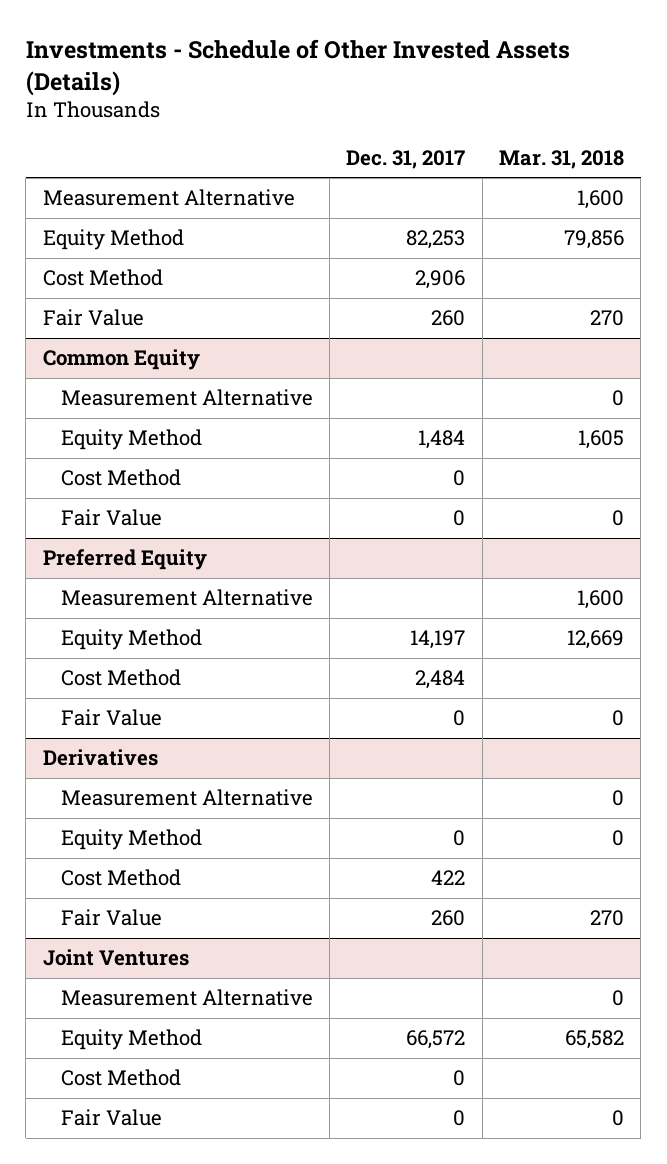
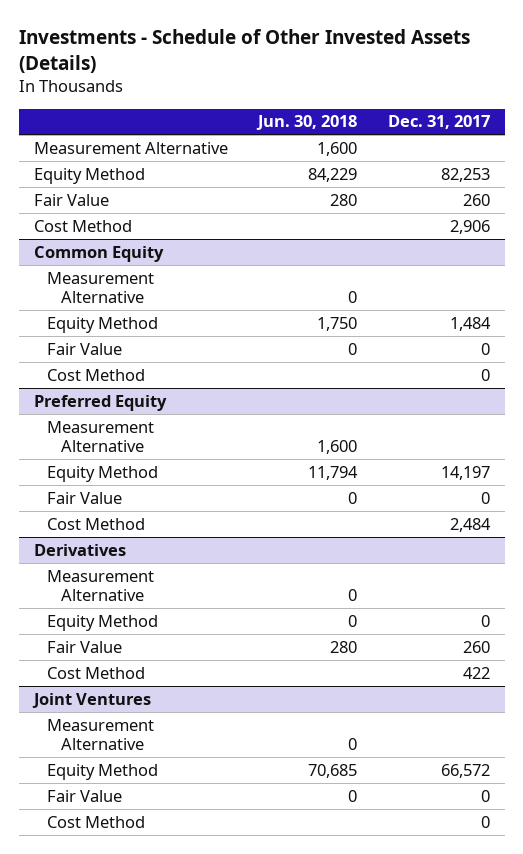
- | Dec. 31, 2017 | Mar. 31, 2018
+ | Jun. 30, 2018 | Dec. 31, 2017
moved down: Cost Method | | 2,906
@ Common Equity
moved down: Cost Method | | 0
@ Preferred Equity
moved down: Cost Method | | 2,484
@ Derivatives
moved down: Cost Method | | 422
@ Joint Ventures
moved down: Cost Method | | 0

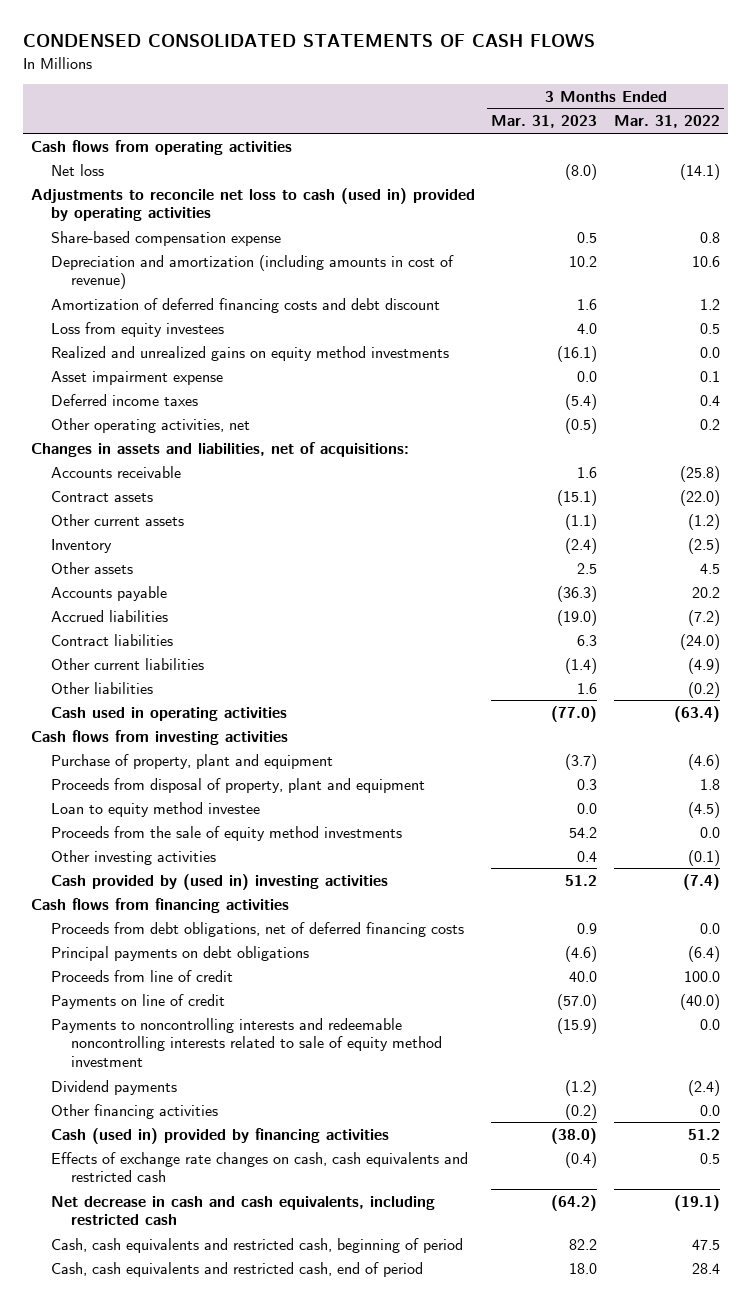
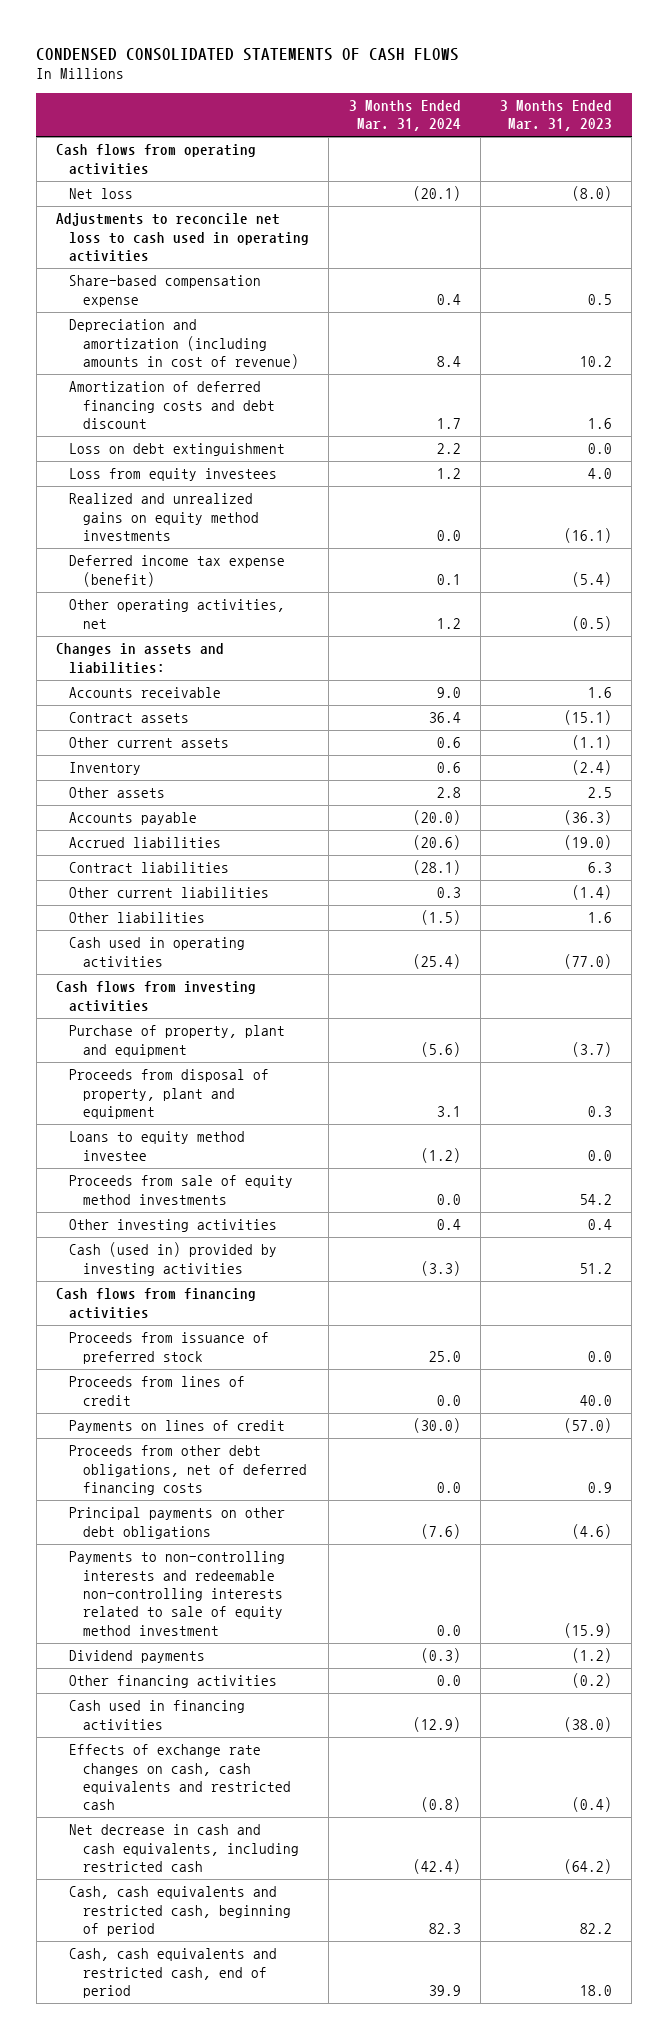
- | 3 Months Ended Mar. 31, 2023 | 3 Months Ended Mar. 31, 2022
+ | 3 Months Ended Mar. 31, 2024 | 3 Months Ended Mar. 31, 2023
- Adjustments to reconcile net loss to cash (used in) provided by operating activities
+ Adjustments to reconcile net loss to cash used in operating activities
+ Loss on debt extinguishment | 2.2 | 0.0
- Asset impairment expense | 0.0 | 0.1
- Deferred income taxes | (5.4) | 0.4
+ Deferred income tax expense (benefit) | 0.1 | (5.4)
- Changes in assets and liabilities, net of acquisitions:
+ Changes in assets and liabilities:
- Loan to equity method investee | 0.0 | (4.5)
- Proceeds from the sale of equity method investments | 54.2 | 0.0
+ Loans to equity method investee | (1.2) | 0.0
+ Proceeds from sale of equity method investments | 0.0 | 54.2
- Cash provided by (used in) investing activities | 51.2 | (7.4)
+ Cash (used in) provided by investing activities | (3.3) | 51.2
- Proceeds from debt obligations, net of deferred financing costs | 0.9 | 0.0
- Principal payments on debt obligations | (4.6) | (6.4)
- Proceeds from line of credit | 40.0 | 100.0
- Payments on line of credit | (57.0) | (40.0)
- Payments to noncontrolling interests and redeemable noncontrolling interests related to sale of equity method investment | (15.9) | 0.0
+ Proceeds from issuance of preferred stock | 25.0 | 0.0
+ Proceeds from lines of credit | 0.0 | 40.0
+ Payments on lines of credit | (30.0) | (57.0)
+ Proceeds from other debt obligations, net of deferred financing costs | 0.0 | 0.9
+ Principal payments on other debt obligations | (7.6) | (4.6)
+ Payments to non-controlling interests and redeemable non-controlling interests related to sale of equity method investment | 0.0 | (15.9)
- Cash (used in) provided by financing activities | (38.0) | 51.2
+ Cash used in financing activities | (12.9) | (38.0)

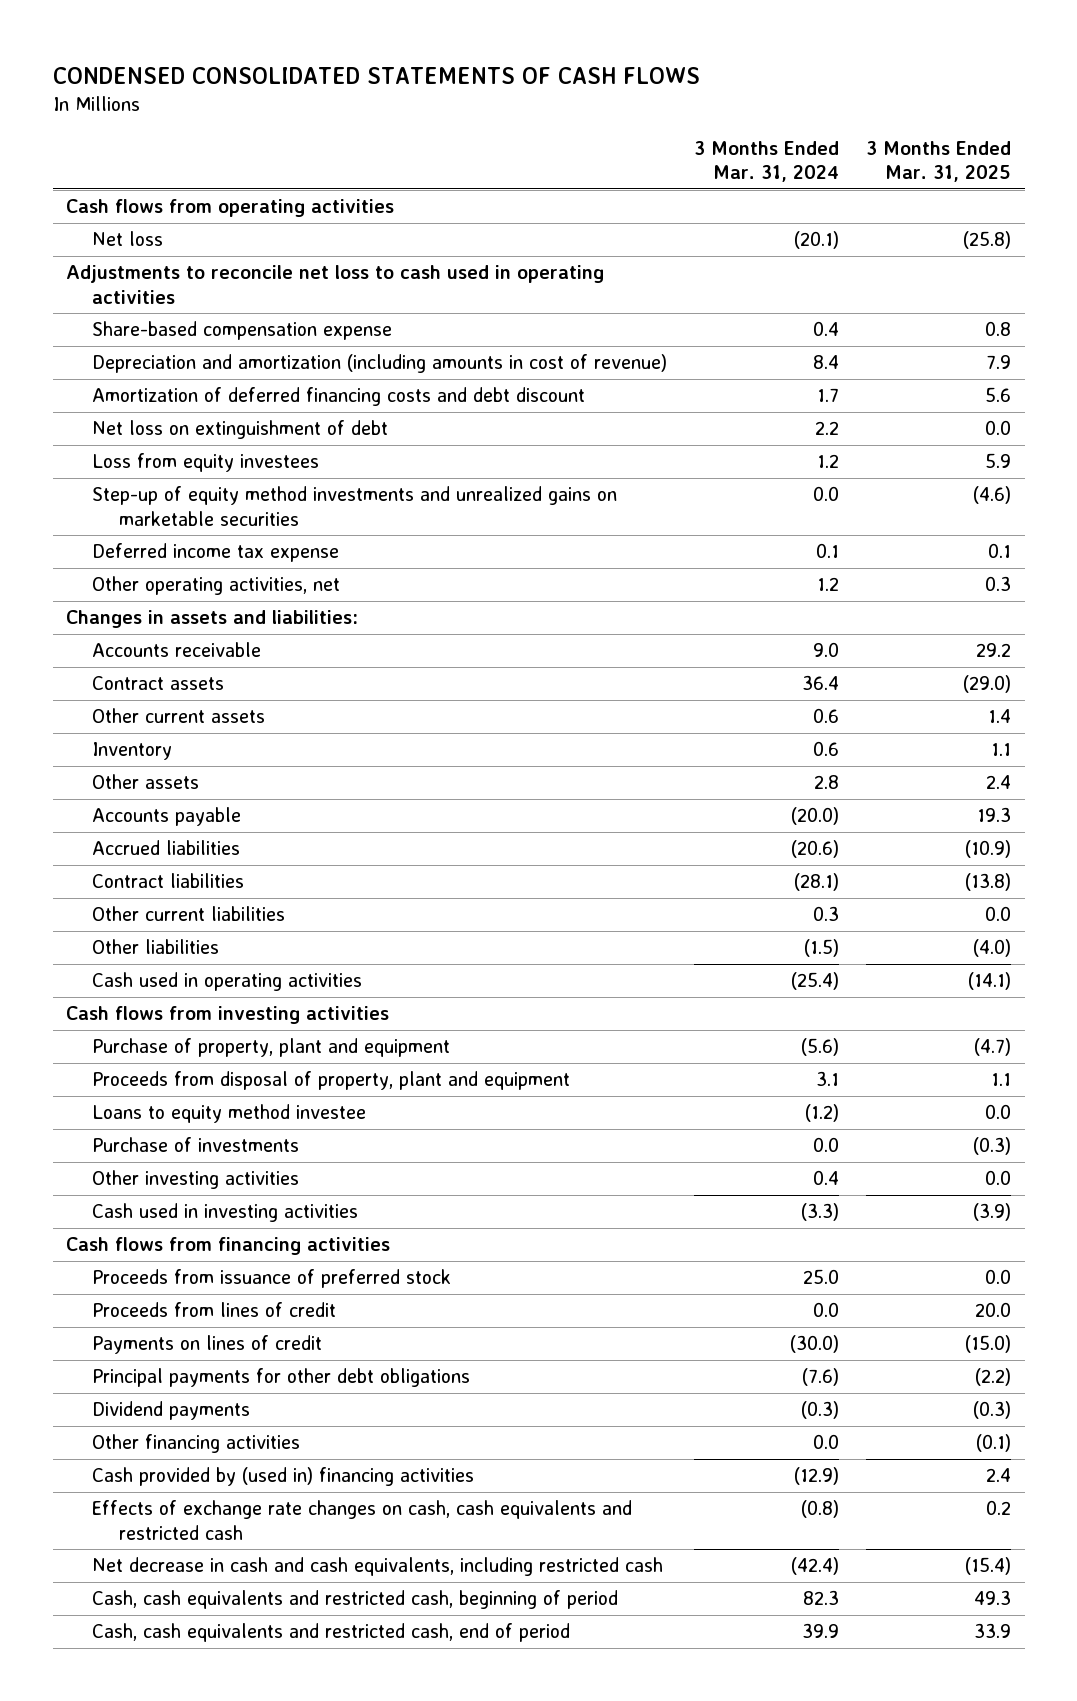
- | 3 Months Ended Mar. 31, 2024 | 3 Months Ended Mar. 31, 2023
+ | 3 Months Ended Mar. 31, 2024 | 3 Months Ended Mar. 31, 2025
- Loss on debt extinguishment | 2.2 | 0.0
+ Net loss on extinguishment of debt | 2.2 | 0.0
- Realized and unrealized gains on equity method investments | 0.0 | (16.1)
- Deferred income tax expense (benefit) | 0.1 | (5.4)
+ Step-up of equity method investments and unrealized gains on marketable securities | 0.0 | (4.6)
+ Deferred income tax expense | 0.1 | 0.1
- Proceeds from sale of equity method investments | 0.0 | 54.2
+ Purchase of investments | 0.0 | (0.3)
- Cash (used in) provided by investing activities | (3.3) | 51.2
+ Cash used in investing activities | (3.3) | (3.9)
- Proceeds from other debt obligations, net of deferred financing costs | 0.0 | 0.9
- Principal payments on other debt obligations | (7.6) | (4.6)
- Payments to non-controlling interests and redeemable non-controlling interests related to sale of equity method investment | 0.0 | (15.9)
+ Principal payments for other debt obligations | (7.6) | (2.2)
- Cash used in financing activities | (12.9) | (38.0)
+ Cash provided by (used in) financing activities | (12.9) | 2.4

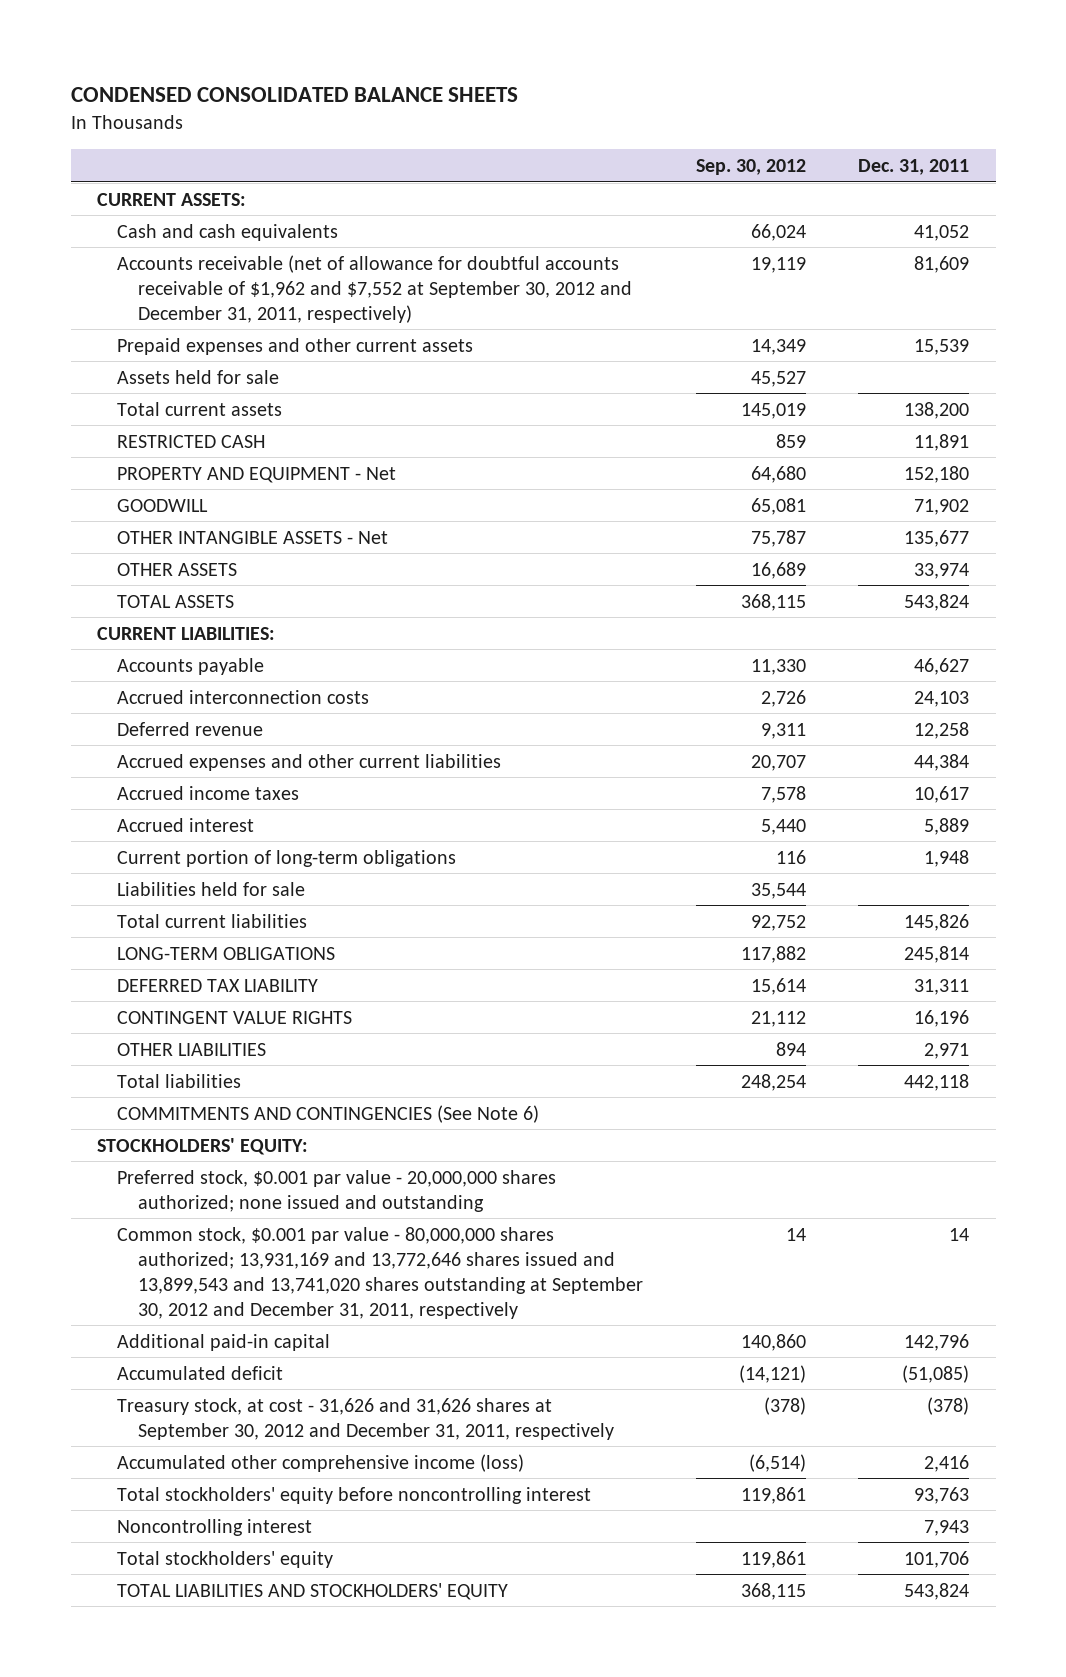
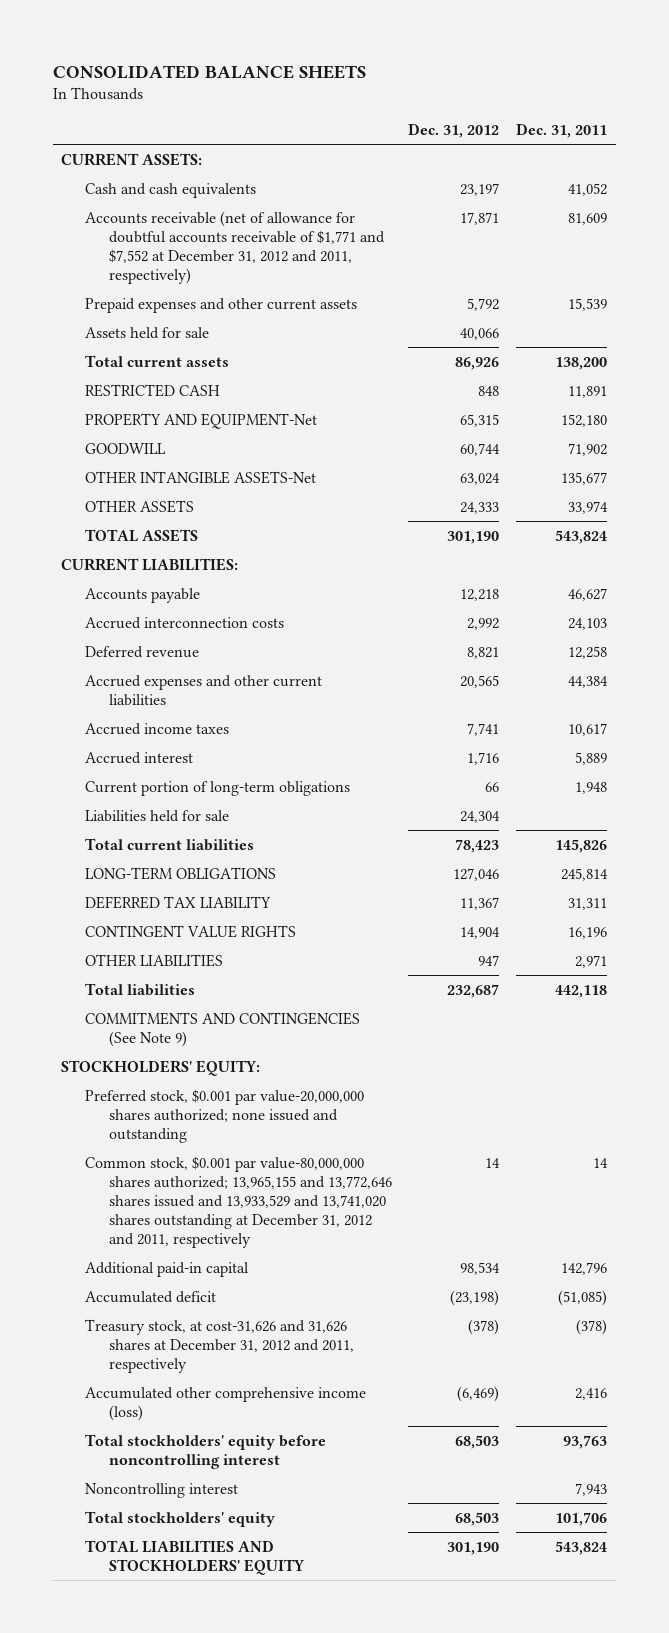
- CONDENSED CONSOLIDATED BALANCE SHEETS
+ CONSOLIDATED BALANCE SHEETS
- | Sep. 30, 2012 | Dec. 31, 2011
+ | Dec. 31, 2012 | Dec. 31, 2011
- Accounts receivable (net of allowance for doubtful accounts receivable of $1,962 and $7,552 at September 30, 2012 and December 31, 2011, respectively) | 19,119 | 81,609
+ Accounts receivable (net of allowance for doubtful accounts receivable of $1,771 and $7,552 at December 31, 2012 and 2011, respectively) | 17,871 | 81,609
- PROPERTY AND EQUIPMENT - Net | 64,680 | 152,180
+ PROPERTY AND EQUIPMENT-Net | 65,315 | 152,180
- OTHER INTANGIBLE ASSETS - Net | 75,787 | 135,677
+ OTHER INTANGIBLE ASSETS-Net | 63,024 | 135,677
- COMMITMENTS AND CONTINGENCIES (See Note 6)
+ COMMITMENTS AND CONTINGENCIES (See Note 9)
- Preferred stock, $0.001 par value - 20,000,000 shares authorized; none issued and outstanding
- Common stock, $0.001 par value - 80,000,000 shares authorized; 13,931,169 and 13,772,646 shares issued and 13,899,543 and 13,741,020 shares outstanding at September 30, 2012 and December 31, 2011, respectively | 14 | 14
+ Preferred stock, $0.001 par value-20,000,000 shares authorized; none issued and outstanding
+ Common stock, $0.001 par value-80,000,000 shares authorized; 13,965,155 and 13,772,646 shares issued and 13,933,529 and 13,741,020 shares outstanding at December 31, 2012 and 2011, respectively | 14 | 14
- Treasury stock, at cost - 31,626 and 31,626 shares at September 30, 2012 and December 31, 2011, respectively | (378) | (378)
+ Treasury stock, at cost-31,626 and 31,626 shares at December 31, 2012 and 2011, respectively | (378) | (378)

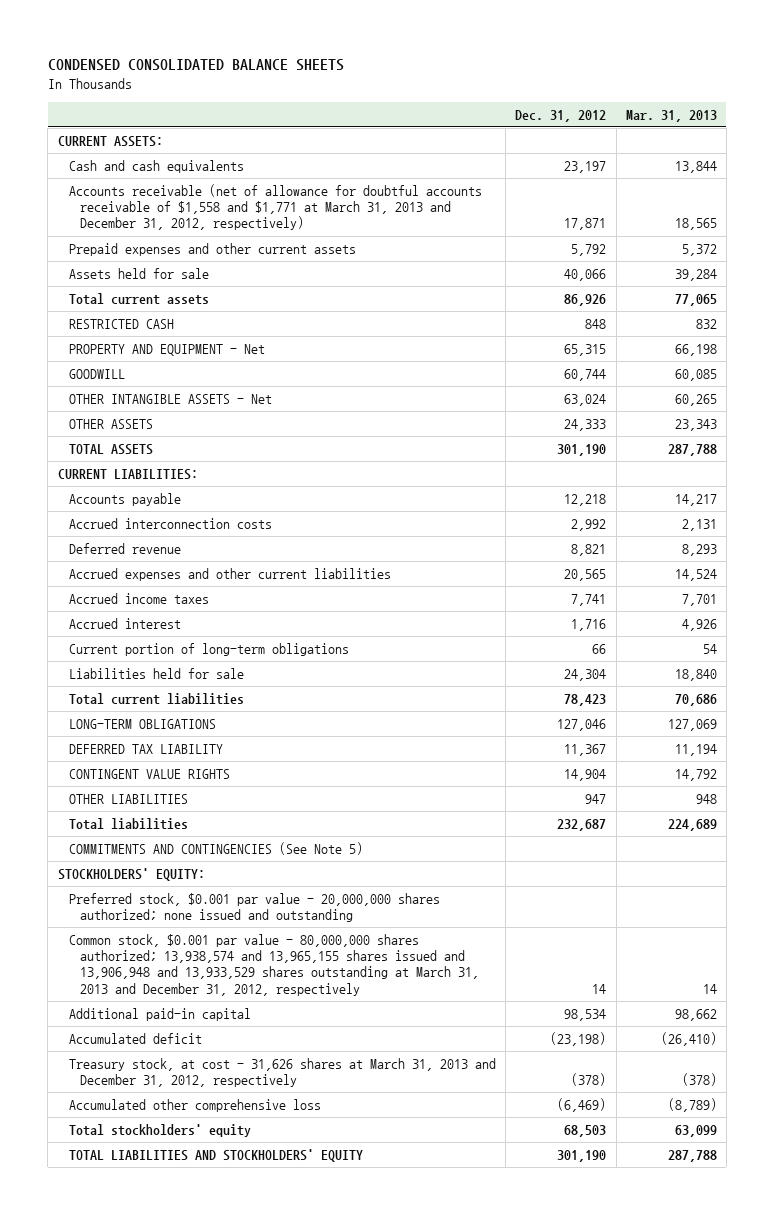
- CONSOLIDATED BALANCE SHEETS
+ CONDENSED CONSOLIDATED BALANCE SHEETS
- | Dec. 31, 2012 | Dec. 31, 2011
+ | Dec. 31, 2012 | Mar. 31, 2013
- Accounts receivable (net of allowance for doubtful accounts receivable of $1,771 and $7,552 at December 31, 2012 and 2011, respectively) | 17,871 | 81,609
+ Accounts receivable (net of allowance for doubtful accounts receivable of $1,558 and $1,771 at March 31, 2013 and December 31, 2012, respectively) | 17,871 | 18,565
- PROPERTY AND EQUIPMENT-Net | 65,315 | 152,180
+ PROPERTY AND EQUIPMENT - Net | 65,315 | 66,198
- OTHER INTANGIBLE ASSETS-Net | 63,024 | 135,677
+ OTHER INTANGIBLE ASSETS - Net | 63,024 | 60,265
- COMMITMENTS AND CONTINGENCIES (See Note 9)
+ COMMITMENTS AND CONTINGENCIES (See Note 5)
- Preferred stock, $0.001 par value-20,000,000 shares authorized; none issued and outstanding
- Common stock, $0.001 par value-80,000,000 shares authorized; 13,965,155 and 13,772,646 shares issued and 13,933,529 and 13,741,020 shares outstanding at December 31, 2012 and 2011, respectively | 14 | 14
+ Preferred stock, $0.001 par value - 20,000,000 shares authorized; none issued and outstanding
+ Common stock, $0.001 par value - 80,000,000 shares authorized; 13,938,574 and 13,965,155 shares issued and 13,906,948 and 13,933,529 shares outstanding at March 31, 2013 and December 31, 2012, respectively | 14 | 14
- Treasury stock, at cost-31,626 and 31,626 shares at December 31, 2012 and 2011, respectively | (378) | (378)
- Accumulated other comprehensive income (loss) | (6,469) | 2,416
- Total stockholders' equity before noncontrolling interest | 68,503 | 93,763
- Noncontrolling interest | | 7,943
+ Treasury stock, at cost - 31,626 shares at March 31, 2013 and December 31, 2012, respectively | (378) | (378)
+ Accumulated other comprehensive loss | (6,469) | (8,789)

